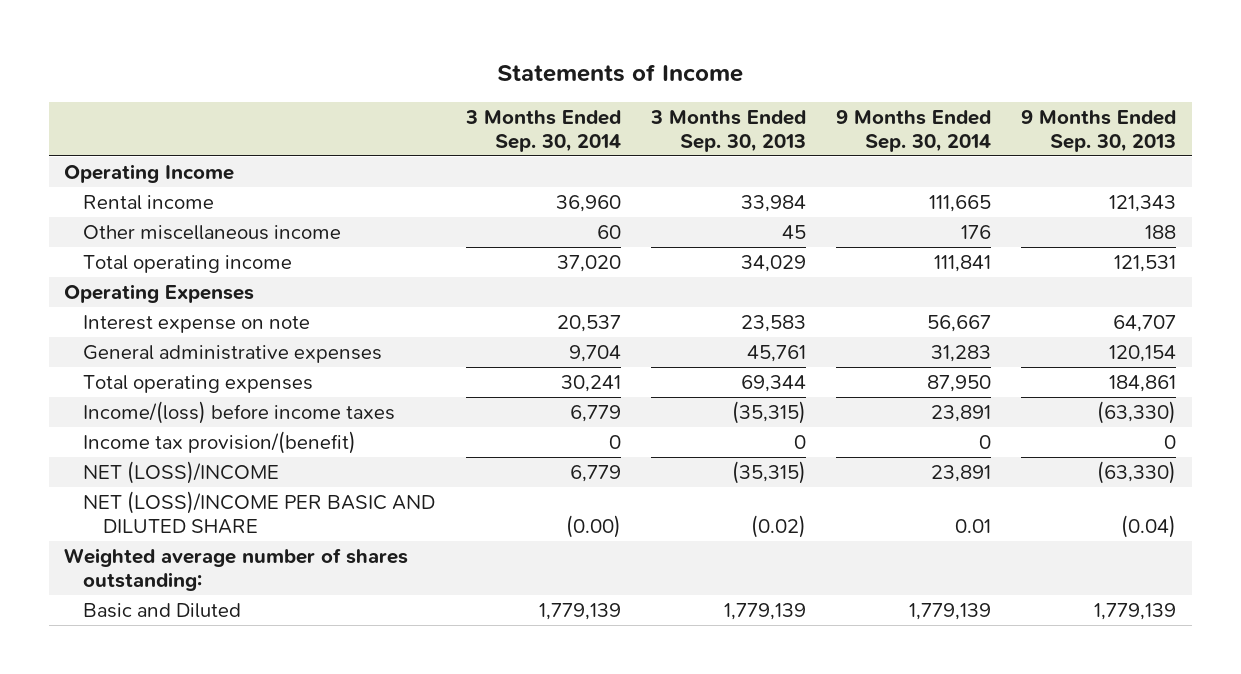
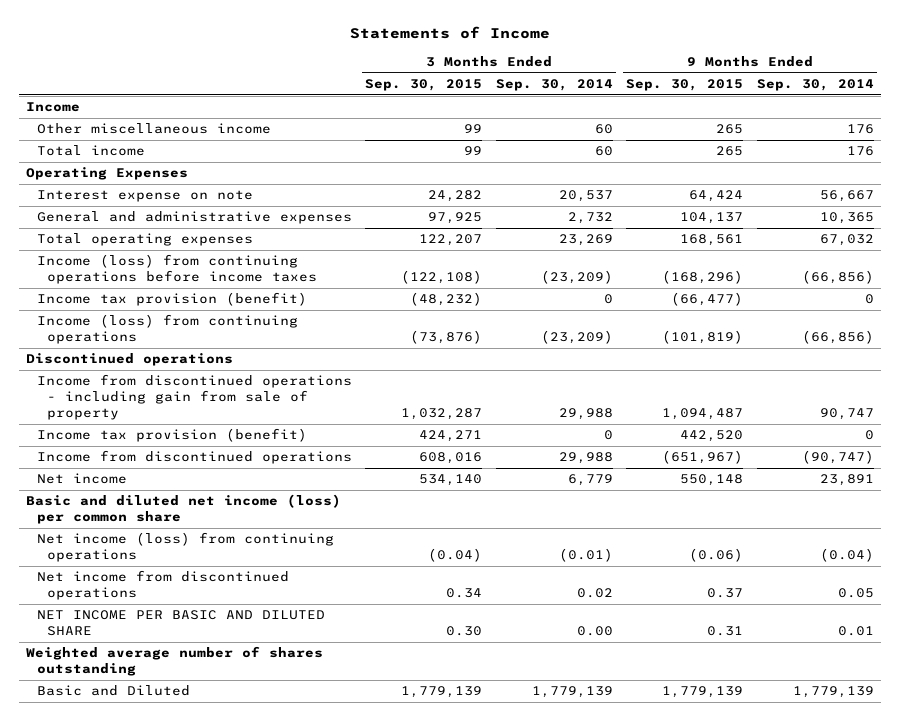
- | 3 Months Ended Sep. 30, 2014 | 3 Months Ended Sep. 30, 2013 | 9 Months Ended Sep. 30, 2014 | 9 Months Ended Sep. 30, 2013
+ | 3 Months Ended Sep. 30, 2015 | 3 Months Ended Sep. 30, 2014 | 9 Months Ended Sep. 30, 2015 | 9 Months Ended Sep. 30, 2014
- Operating Income
- Rental income | 36,960 | 33,984 | 111,665 | 121,343
+ Income
- Total operating income | 37,020 | 34,029 | 111,841 | 121,531
+ Total income | 99 | 60 | 265 | 176
- General administrative expenses | 9,704 | 45,761 | 31,283 | 120,154
- Total operating expenses | 30,241 | 69,344 | 87,950 | 184,861
- Income/(loss) before income taxes | 6,779 | (35,315) | 23,891 | (63,330)
- Income tax provision/(benefit) | 0 | 0 | 0 | 0
- NET (LOSS)/INCOME | 6,779 | (35,315) | 23,891 | (63,330)
- NET (LOSS)/INCOME PER BASIC AND DILUTED SHARE | (0.00) | (0.02) | 0.01 | (0.04)
- Weighted average number of shares outstanding:
+ General and administrative expenses | 97,925 | 2,732 | 104,137 | 10,365
+ Total operating expenses | 122,207 | 23,269 | 168,561 | 67,032
+ Income (loss) from continuing operations before income taxes | (122,108) | (23,209) | (168,296) | (66,856)
+ Income tax provision (benefit) | (48,232) | 0 | (66,477) | 0
+ Income (loss) from continuing operations | (73,876) | (23,209) | (101,819) | (66,856)
+ Discontinued operations
+ Income from discontinued operations - including gain from sale of property | 1,032,287 | 29,988 | 1,094,487 | 90,747
+ Income tax provision (benefit) | 424,271 | 0 | 442,520 | 0
+ Income from discontinued operations | 608,016 | 29,988 | (651,967) | (90,747)
+ Net income | 534,140 | 6,779 | 550,148 | 23,891
+ Basic and diluted net income (loss) per common share
+ Net income (loss) from continuing operations | (0.04) | (0.01) | (0.06) | (0.04)
+ Net income from discontinued operations | 0.34 | 0.02 | 0.37 | 0.05
+ NET INCOME PER BASIC AND DILUTED SHARE | 0.30 | 0.00 | 0.31 | 0.01
+ Weighted average number of shares outstanding

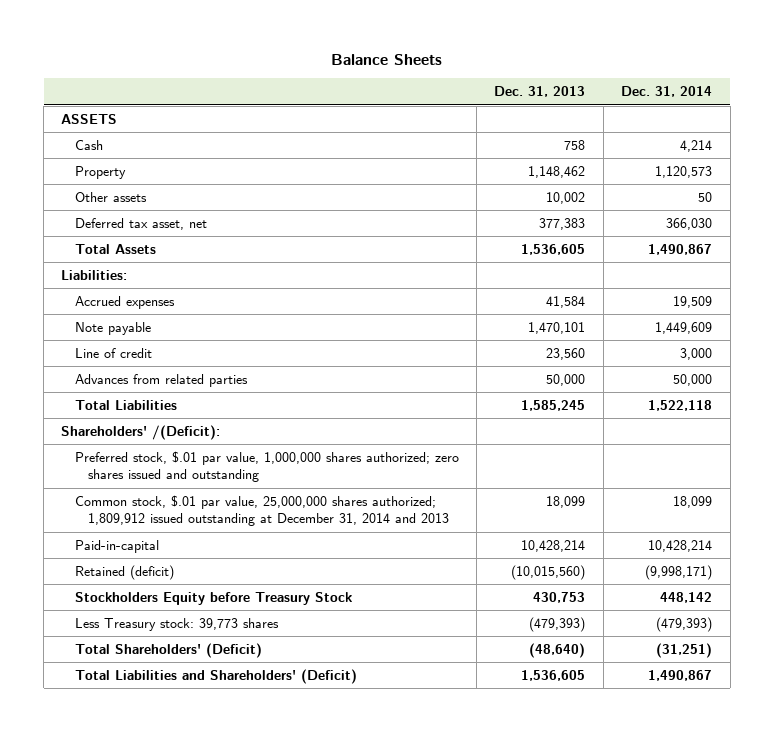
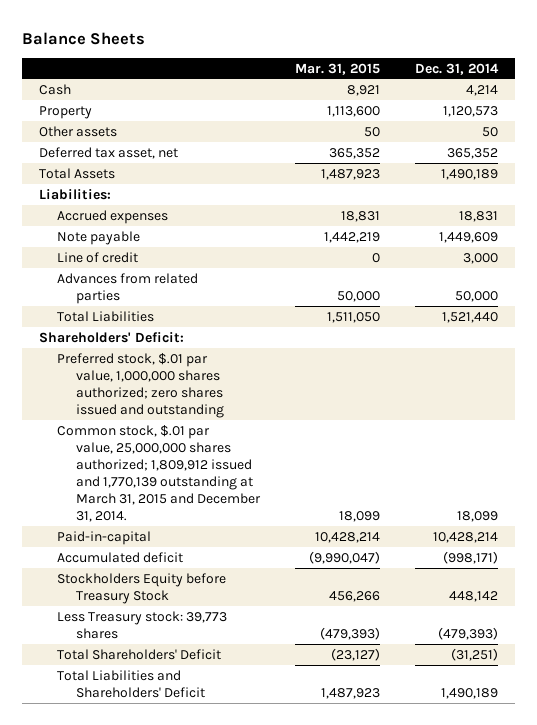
- | Dec. 31, 2013 | Dec. 31, 2014
+ | Mar. 31, 2015 | Dec. 31, 2014
- ASSETS
- Deferred tax asset, net | 377,383 | 366,030
- Total Assets | 1,536,605 | 1,490,867
+ Deferred tax asset, net | 365,352 | 365,352
+ Total Assets | 1,487,923 | 1,490,189
- Accrued expenses | 41,584 | 19,509
+ Accrued expenses | 18,831 | 18,831
- Total Liabilities | 1,585,245 | 1,522,118
- Shareholders' /(Deficit):
+ Total Liabilities | 1,511,050 | 1,521,440
+ Shareholders' Deficit:
- Common stock, $.01 par value, 25,000,000 shares authorized; 1,809,912 issued outstanding at December 31, 2014 and 2013 | 18,099 | 18,099
+ Common stock, $.01 par value, 25,000,000 shares authorized; 1,809,912 issued and 1,770,139 outstanding at March 31, 2015 and December 31, 2014. | 18,099 | 18,099
- Retained (deficit) | (10,015,560) | (9,998,171)
+ Accumulated deficit | (9,990,047) | (998,171)
- Total Shareholders' (Deficit) | (48,640) | (31,251)
- Total Liabilities and Shareholders' (Deficit) | 1,536,605 | 1,490,867
+ Total Shareholders' Deficit | (23,127) | (31,251)
+ Total Liabilities and Shareholders' Deficit | 1,487,923 | 1,490,189

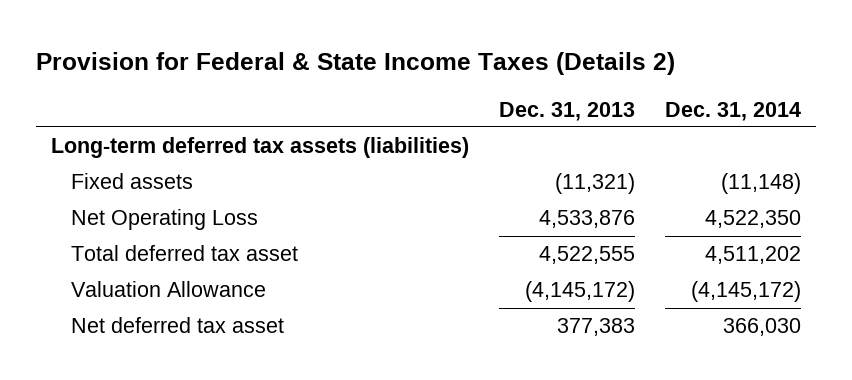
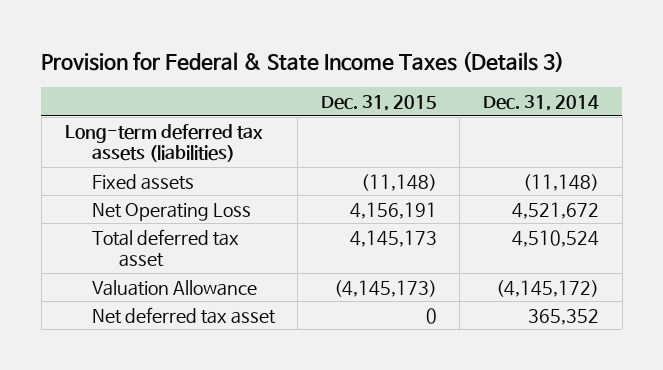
- Provision for Federal & State Income Taxes (Details 2)
+ Provision for Federal & State Income Taxes (Details 3)
- | Dec. 31, 2013 | Dec. 31, 2014
+ | Dec. 31, 2015 | Dec. 31, 2014
- Net Operating Loss | 4,533,876 | 4,522,350
- Total deferred tax asset | 4,522,555 | 4,511,202
+ Net Operating Loss | 4,156,191 | 4,521,672
+ Total deferred tax asset | 4,145,173 | 4,510,524
- Net deferred tax asset | 377,383 | 366,030
+ Net deferred tax asset | 0 | 365,352

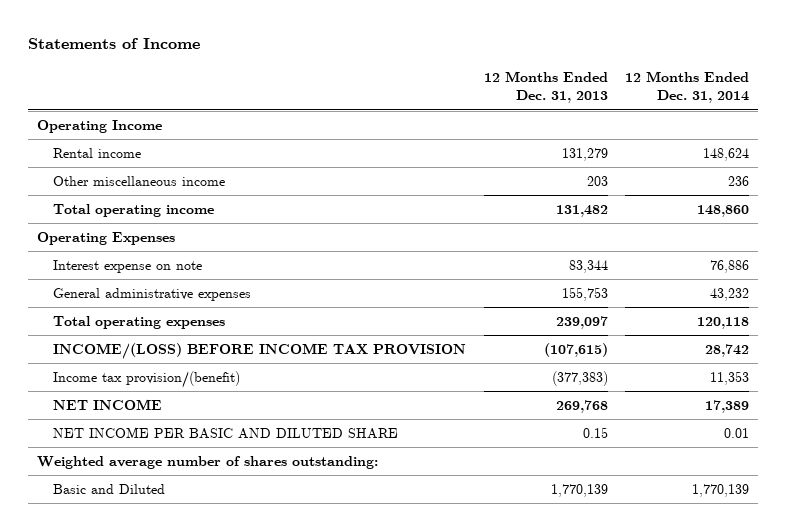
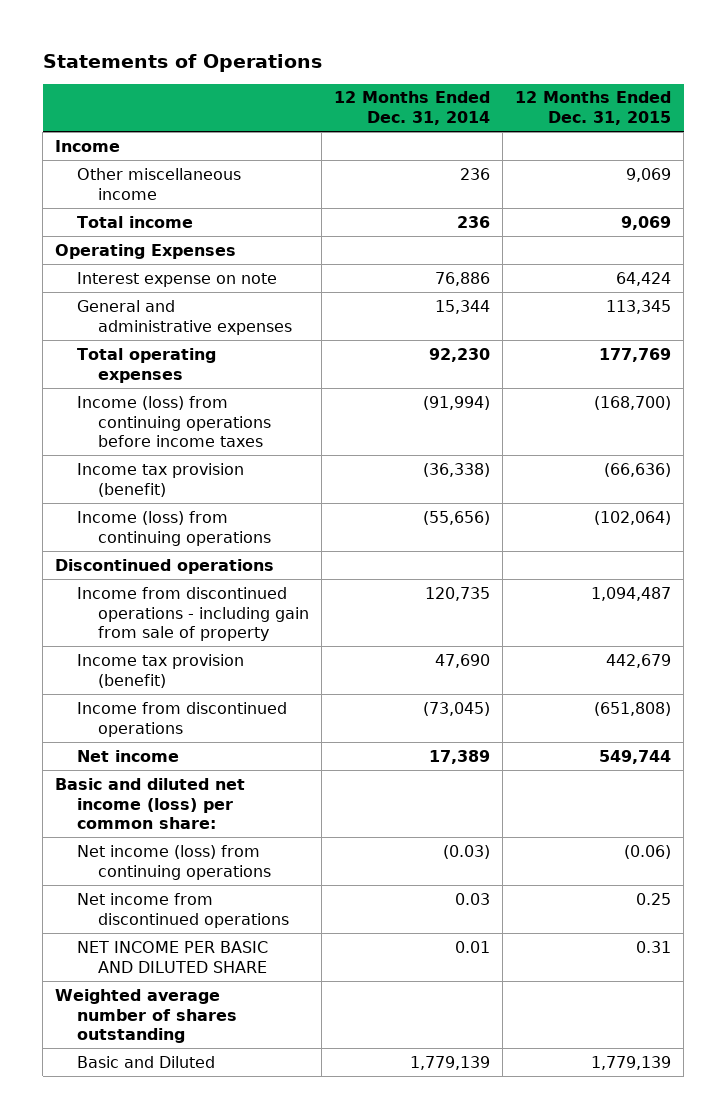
- Statements of Income
+ Statements of Operations
- | 12 Months Ended Dec. 31, 2013 | 12 Months Ended Dec. 31, 2014
+ | 12 Months Ended Dec. 31, 2014 | 12 Months Ended Dec. 31, 2015
- Operating Income
- Rental income | 131,279 | 148,624
+ Income
- Total operating income | 131,482 | 148,860
+ Total income | 236 | 9,069
- General administrative expenses | 155,753 | 43,232
- Total operating expenses | 239,097 | 120,118
- INCOME/(LOSS) BEFORE INCOME TAX PROVISION | (107,615) | 28,742
- Income tax provision/(benefit) | (377,383) | 11,353
- NET INCOME | 269,768 | 17,389
+ General and administrative expenses | 15,344 | 113,345
+ Total operating expenses | 92,230 | 177,769
+ Income (loss) from continuing operations before income taxes | (91,994) | (168,700)
+ Income tax provision (benefit) | (36,338) | (66,636)
+ Income (loss) from continuing operations | (55,656) | (102,064)
+ Discontinued operations
+ Income from discontinued operations - including gain from sale of property | 120,735 | 1,094,487
+ Income tax provision (benefit) | 47,690 | 442,679
+ Income from discontinued operations | (73,045) | (651,808)
+ Net income | 17,389 | 549,744
+ Basic and diluted net income (loss) per common share:
+ Net income (loss) from continuing operations | (0.03) | (0.06)
+ Net income from discontinued operations | 0.03 | 0.25
- Weighted average number of shares outstanding:
- Basic and Diluted | 1,770,139 | 1,770,139
+ Weighted average number of shares outstanding
+ Basic and Diluted | 1,779,139 | 1,779,139

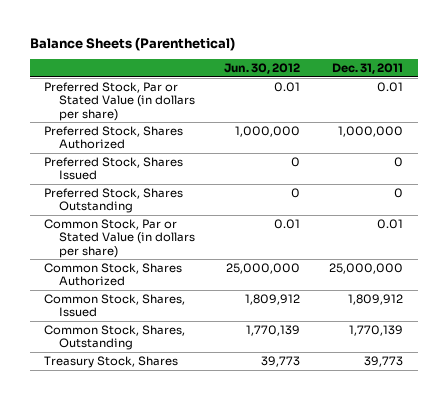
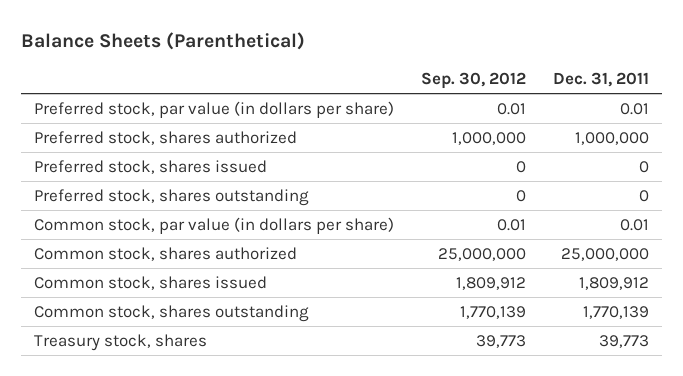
- | Jun. 30, 2012 | Dec. 31, 2011
+ | Sep. 30, 2012 | Dec. 31, 2011
- Preferred Stock, Par or Stated Value (in dollars per share) | 0.01 | 0.01
- Preferred Stock, Shares Authorized | 1,000,000 | 1,000,000
- Preferred Stock, Shares Issued | 0 | 0
- Preferred Stock, Shares Outstanding | 0 | 0
- Common Stock, Par or Stated Value (in dollars per share) | 0.01 | 0.01
- Common Stock, Shares Authorized | 25,000,000 | 25,000,000
- Common Stock, Shares, Issued | 1,809,912 | 1,809,912
- Common Stock, Shares, Outstanding | 1,770,139 | 1,770,139
- Treasury Stock, Shares | 39,773 | 39,773
+ Preferred stock, par value (in dollars per share) | 0.01 | 0.01
+ Preferred stock, shares authorized | 1,000,000 | 1,000,000
+ Preferred stock, shares issued | 0 | 0
+ Preferred stock, shares outstanding | 0 | 0
+ Common stock, par value (in dollars per share) | 0.01 | 0.01
+ Common stock, shares authorized | 25,000,000 | 25,000,000
+ Common stock, shares issued | 1,809,912 | 1,809,912
+ Common stock, shares outstanding | 1,770,139 | 1,770,139
+ Treasury stock, shares | 39,773 | 39,773

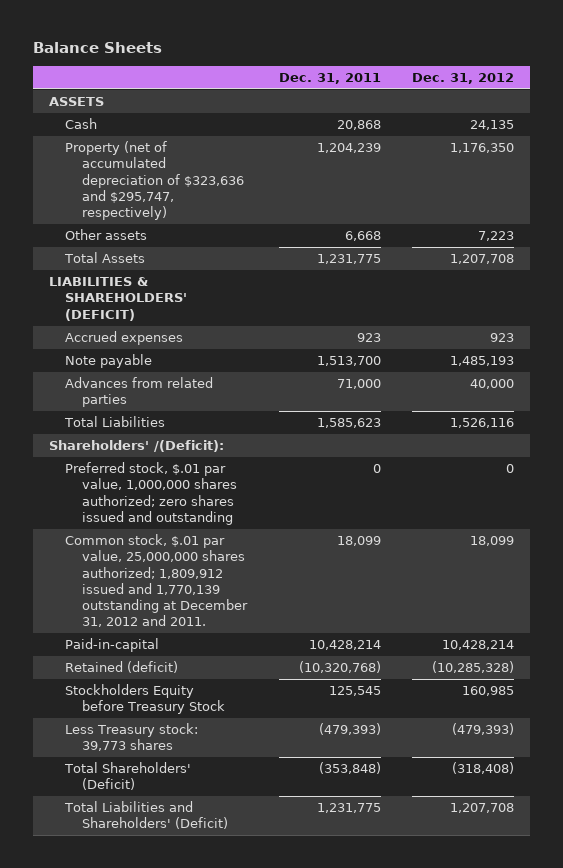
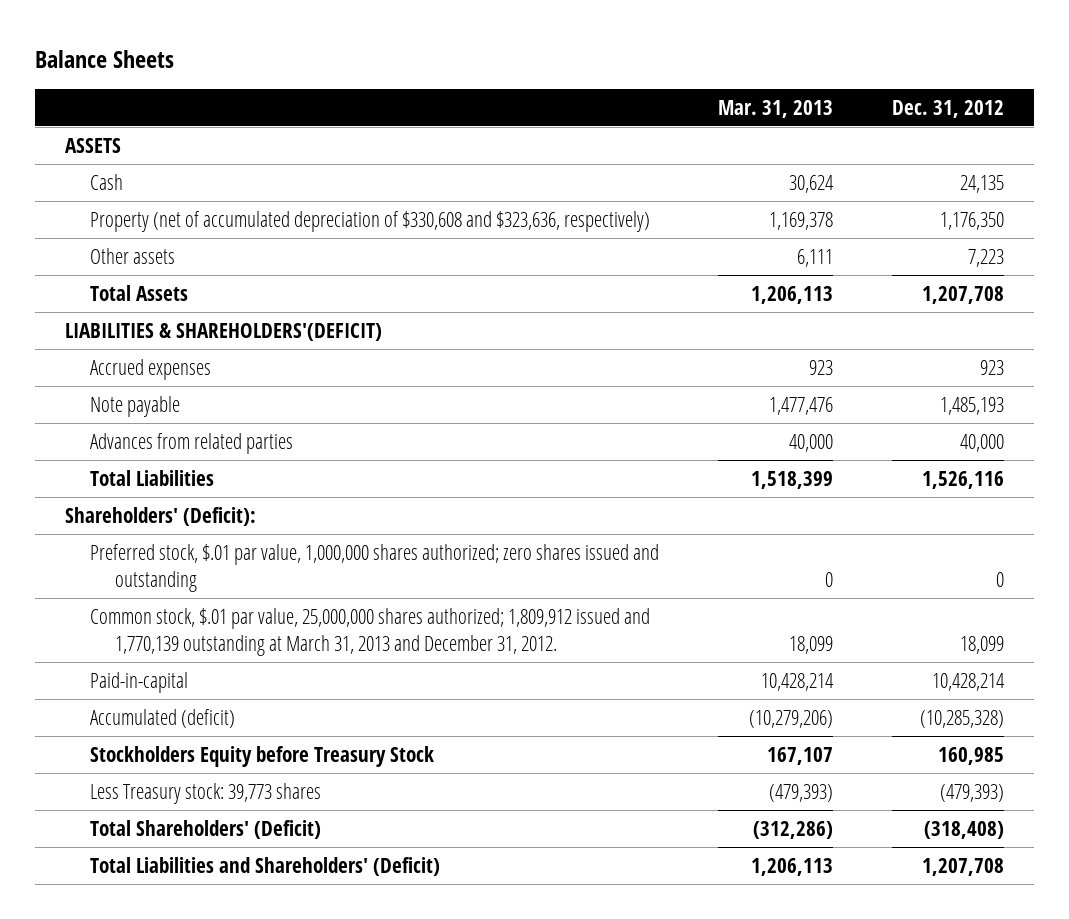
- | Dec. 31, 2011 | Dec. 31, 2012
+ | Mar. 31, 2013 | Dec. 31, 2012
- Property (net of accumulated depreciation of $323,636 and $295,747, respectively) | 1,204,239 | 1,176,350
+ Property (net of accumulated depreciation of $330,608 and $323,636, respectively) | 1,169,378 | 1,176,350
- LIABILITIES & SHAREHOLDERS' (DEFICIT)
+ LIABILITIES & SHAREHOLDERS'(DEFICIT)
- Shareholders' /(Deficit):
+ Shareholders' (Deficit):
- Common stock, $.01 par value, 25,000,000 shares authorized; 1,809,912 issued and 1,770,139 outstanding at December 31, 2012 and 2011. | 18,099 | 18,099
+ Common stock, $.01 par value, 25,000,000 shares authorized; 1,809,912 issued and 1,770,139 outstanding at March 31, 2013 and December 31, 2012. | 18,099 | 18,099
- Retained (deficit) | (10,320,768) | (10,285,328)
+ Accumulated (deficit) | (10,279,206) | (10,285,328)

